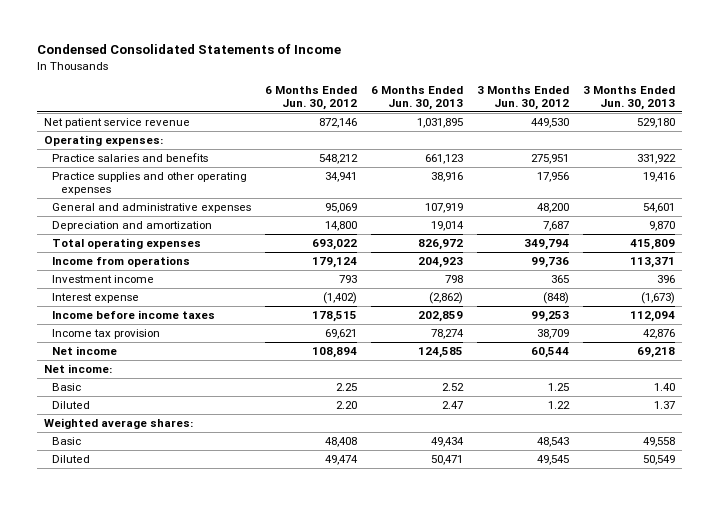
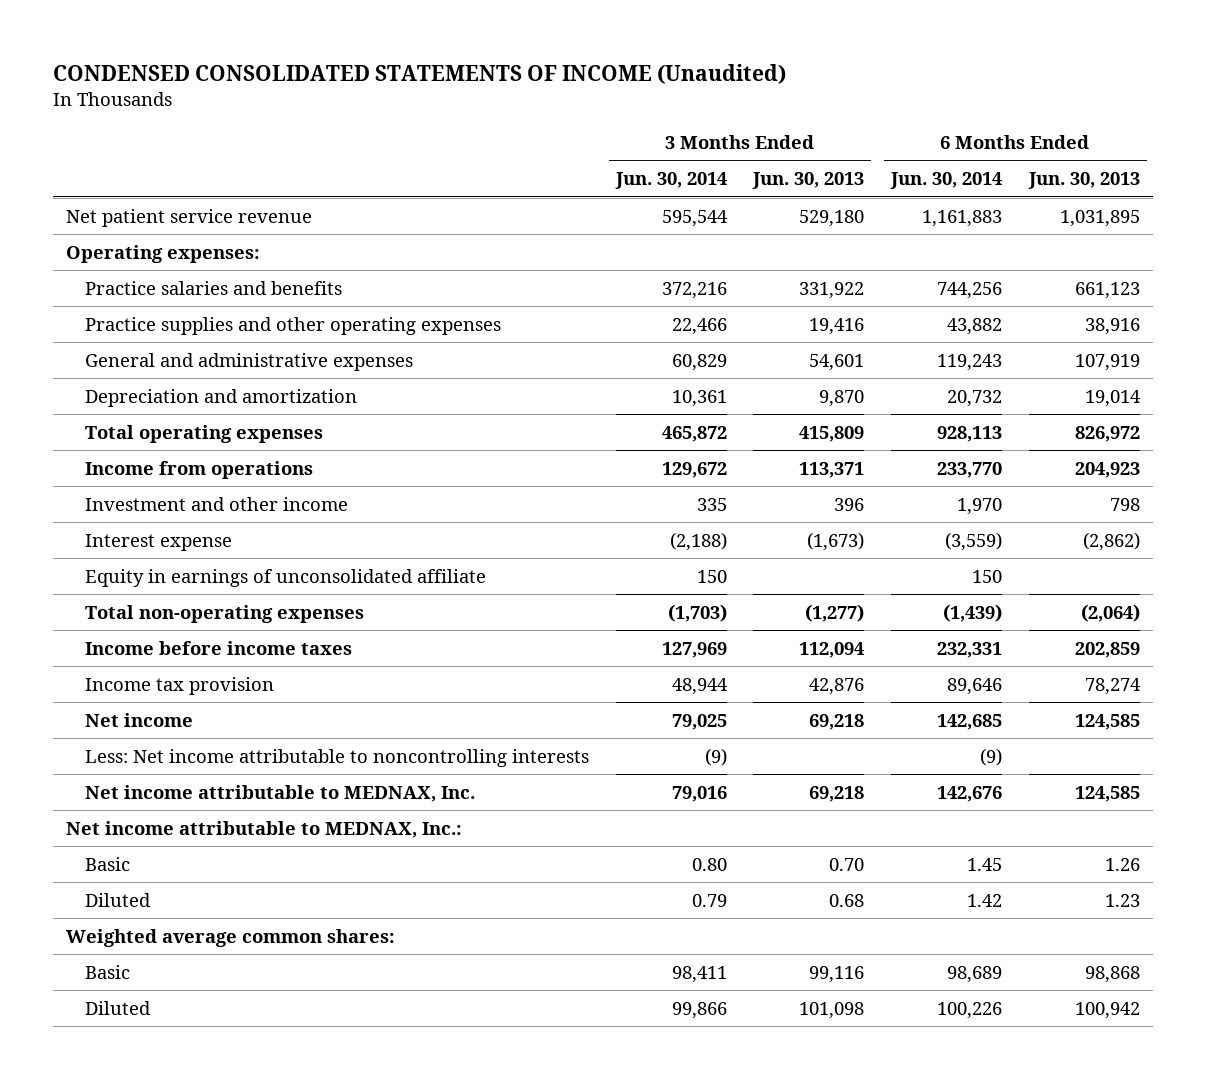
- Condensed Consolidated Statements of Income
+ CONDENSED CONSOLIDATED STATEMENTS OF INCOME (Unaudited)
- | 6 Months Ended Jun. 30, 2012 | 6 Months Ended Jun. 30, 2013 | 3 Months Ended Jun. 30, 2012 | 3 Months Ended Jun. 30, 2013
+ | 3 Months Ended Jun. 30, 2014 | 3 Months Ended Jun. 30, 2013 | 6 Months Ended Jun. 30, 2014 | 6 Months Ended Jun. 30, 2013
- Investment income | 793 | 798 | 365 | 396
+ Investment and other income | 335 | 396 | 1,970 | 798
+ Equity in earnings of unconsolidated affiliate | 150 | | 150 |
+ Total non-operating expenses | (1,703) | (1,277) | (1,439) | (2,064)
- Net income:
- Basic | 2.25 | 2.52 | 1.25 | 1.40
- Diluted | 2.20 | 2.47 | 1.22 | 1.37
- Weighted average shares:
- Basic | 48,408 | 49,434 | 48,543 | 49,558
- Diluted | 49,474 | 50,471 | 49,545 | 50,549
+ Less: Net income attributable to noncontrolling interests | (9) | | (9) |
+ Net income attributable to MEDNAX, Inc. | 79,016 | 69,218 | 142,676 | 124,585
+ Net income attributable to MEDNAX, Inc.:
+ Basic | 0.80 | 0.70 | 1.45 | 1.26
+ Diluted | 0.79 | 0.68 | 1.42 | 1.23
+ Weighted average common shares:
+ Basic | 98,411 | 99,116 | 98,689 | 98,868
+ Diluted | 99,866 | 101,098 | 100,226 | 100,942

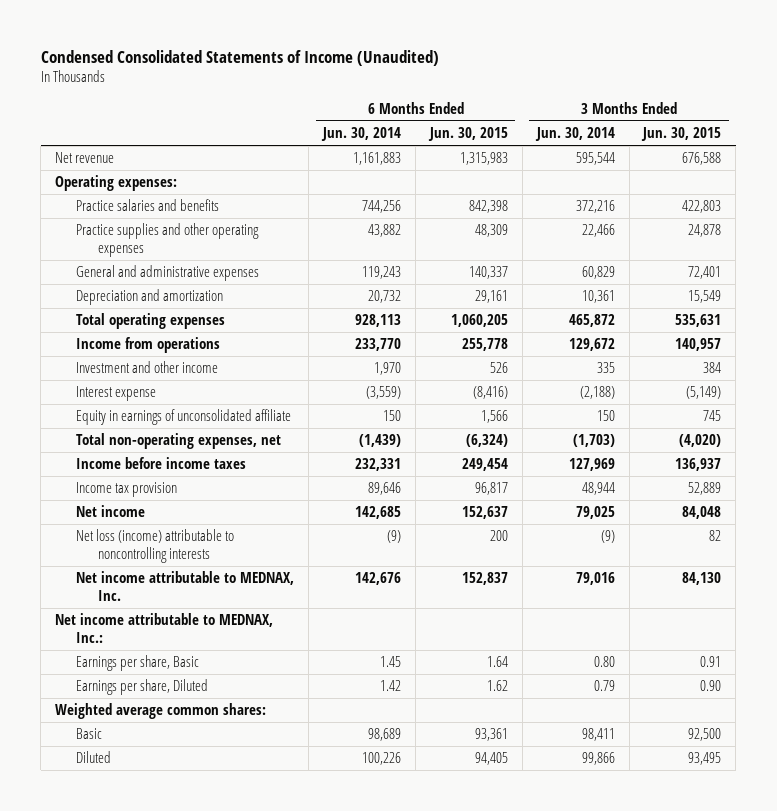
- CONDENSED CONSOLIDATED STATEMENTS OF INCOME (Unaudited)
+ Condensed Consolidated Statements of Income (Unaudited)
- | 3 Months Ended Jun. 30, 2014 | 3 Months Ended Jun. 30, 2013 | 6 Months Ended Jun. 30, 2014 | 6 Months Ended Jun. 30, 2013
+ | 6 Months Ended Jun. 30, 2014 | 6 Months Ended Jun. 30, 2015 | 3 Months Ended Jun. 30, 2014 | 3 Months Ended Jun. 30, 2015
- Net patient service revenue | 595,544 | 529,180 | 1,161,883 | 1,031,895
+ Net revenue | 1,161,883 | 1,315,983 | 595,544 | 676,588
- Total non-operating expenses | (1,703) | (1,277) | (1,439) | (2,064)
+ Total non-operating expenses, net | (1,439) | (6,324) | (1,703) | (4,020)
- Less: Net income attributable to noncontrolling interests | (9) | | (9) |
+ Net loss (income) attributable to noncontrolling interests | (9) | 200 | (9) | 82
- Basic | 0.80 | 0.70 | 1.45 | 1.26
- Diluted | 0.79 | 0.68 | 1.42 | 1.23
+ Earnings per share, Basic | 1.45 | 1.64 | 0.80 | 0.91
+ Earnings per share, Diluted | 1.42 | 1.62 | 0.79 | 0.90

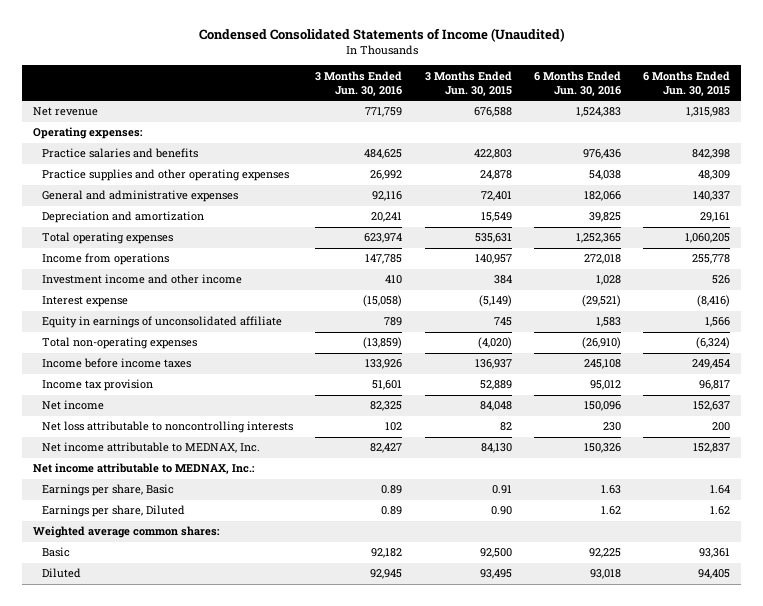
- | 6 Months Ended Jun. 30, 2014 | 6 Months Ended Jun. 30, 2015 | 3 Months Ended Jun. 30, 2014 | 3 Months Ended Jun. 30, 2015
+ | 3 Months Ended Jun. 30, 2016 | 3 Months Ended Jun. 30, 2015 | 6 Months Ended Jun. 30, 2016 | 6 Months Ended Jun. 30, 2015
- Investment and other income | 1,970 | 526 | 335 | 384
+ Investment income and other income | 410 | 384 | 1,028 | 526
- Total non-operating expenses, net | (1,439) | (6,324) | (1,703) | (4,020)
+ Total non-operating expenses | (13,859) | (4,020) | (26,910) | (6,324)
- Net loss (income) attributable to noncontrolling interests | (9) | 200 | (9) | 82
+ Net loss attributable to noncontrolling interests | 102 | 82 | 230 | 200

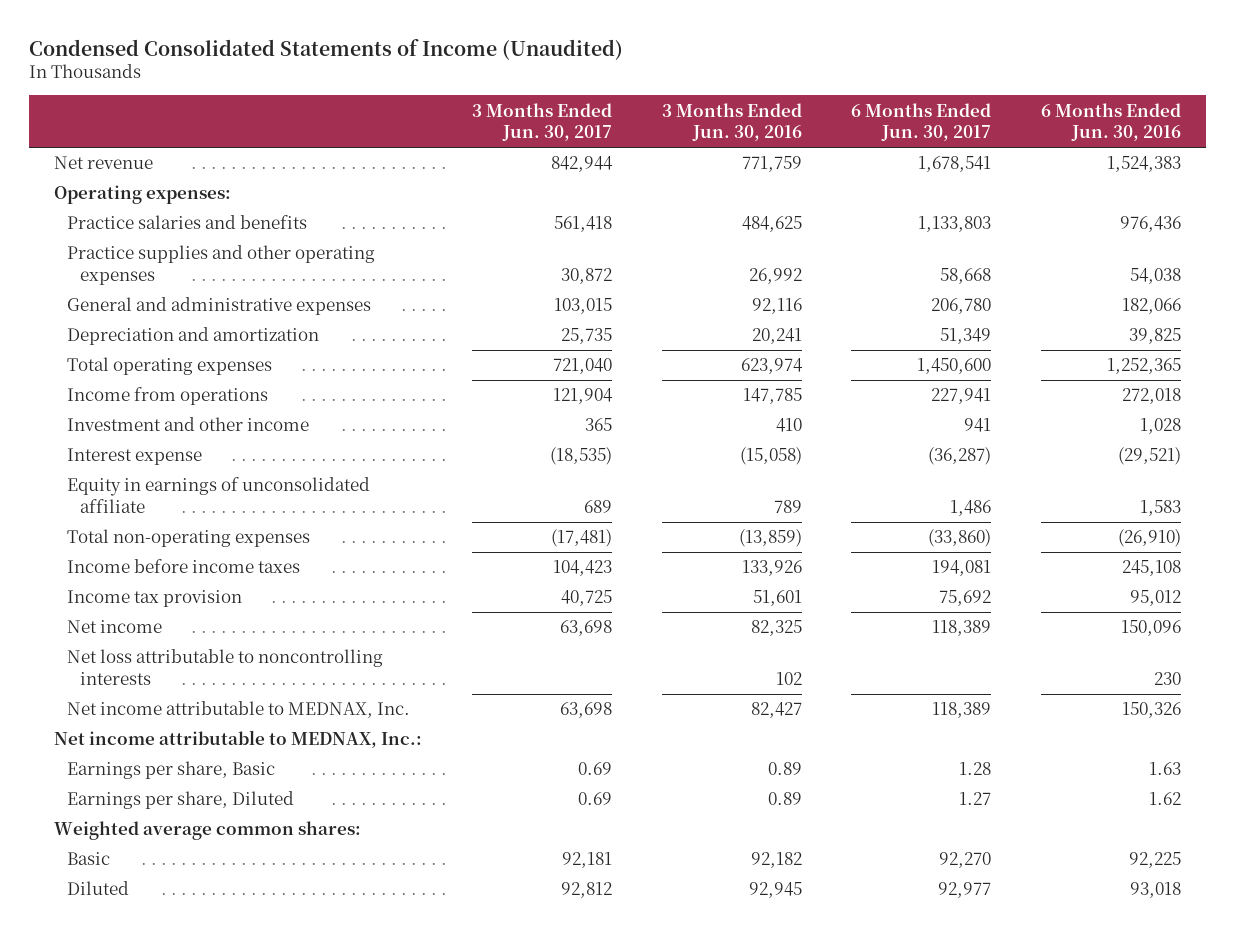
- | 3 Months Ended Jun. 30, 2016 | 3 Months Ended Jun. 30, 2015 | 6 Months Ended Jun. 30, 2016 | 6 Months Ended Jun. 30, 2015
+ | 3 Months Ended Jun. 30, 2017 | 3 Months Ended Jun. 30, 2016 | 6 Months Ended Jun. 30, 2017 | 6 Months Ended Jun. 30, 2016
- Investment income and other income | 410 | 384 | 1,028 | 526
+ Investment and other income | 365 | 410 | 941 | 1,028

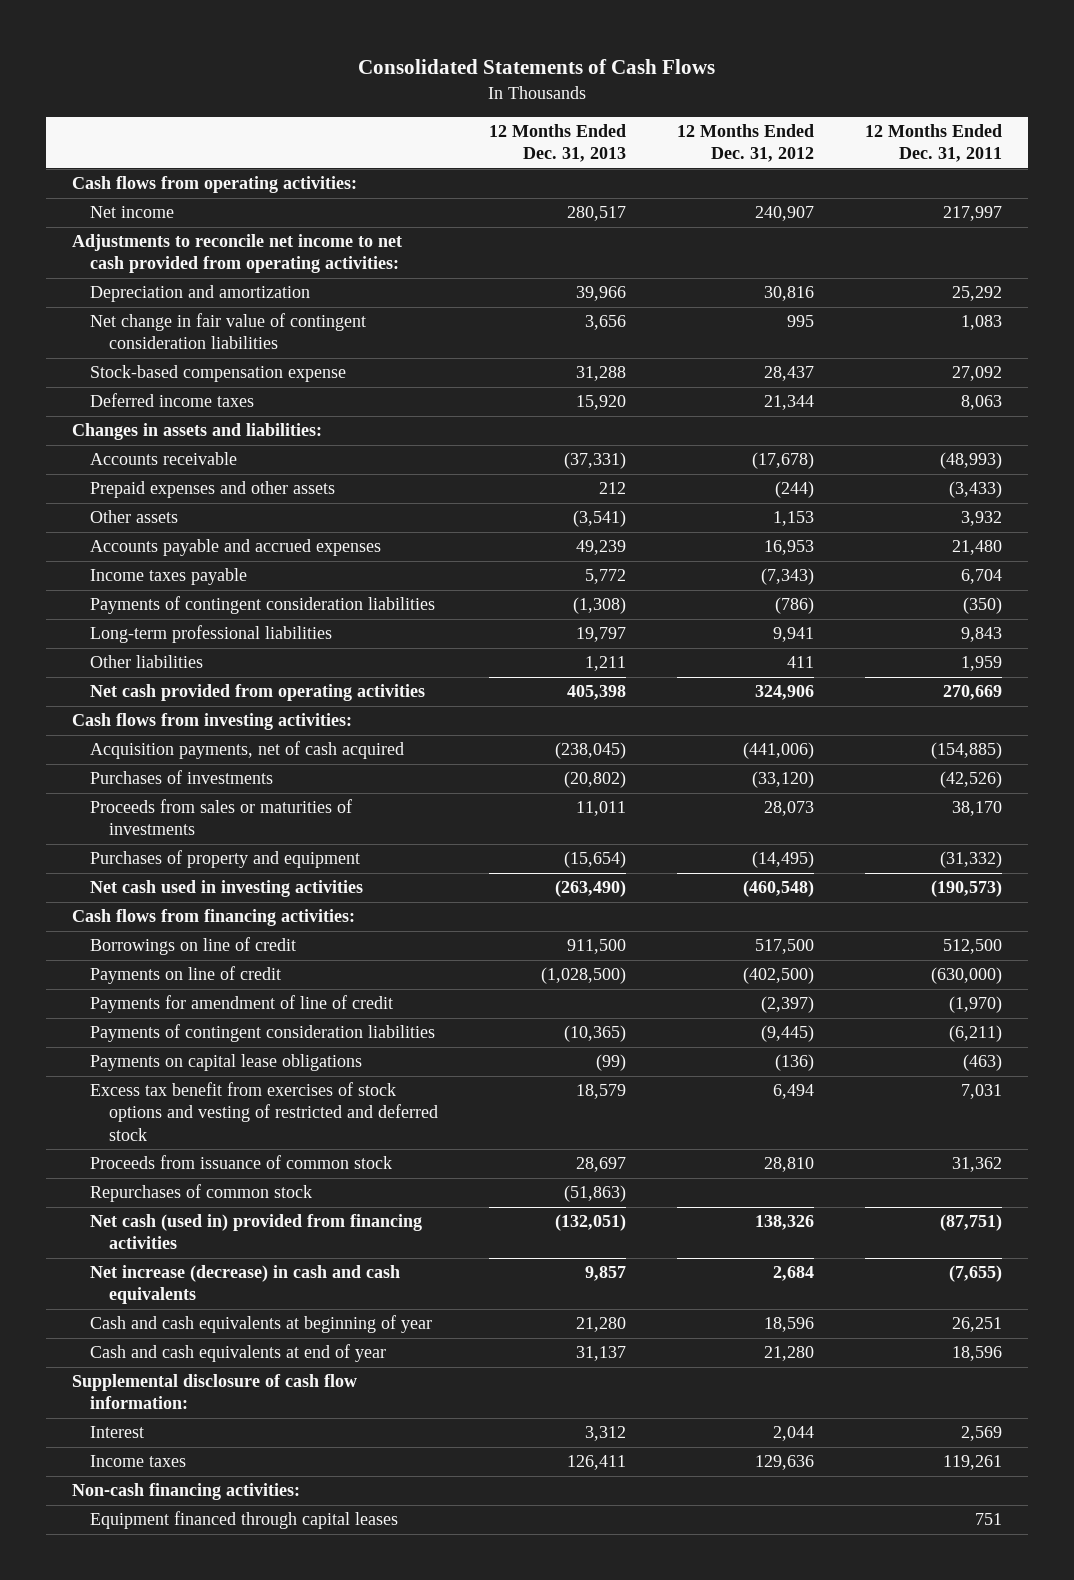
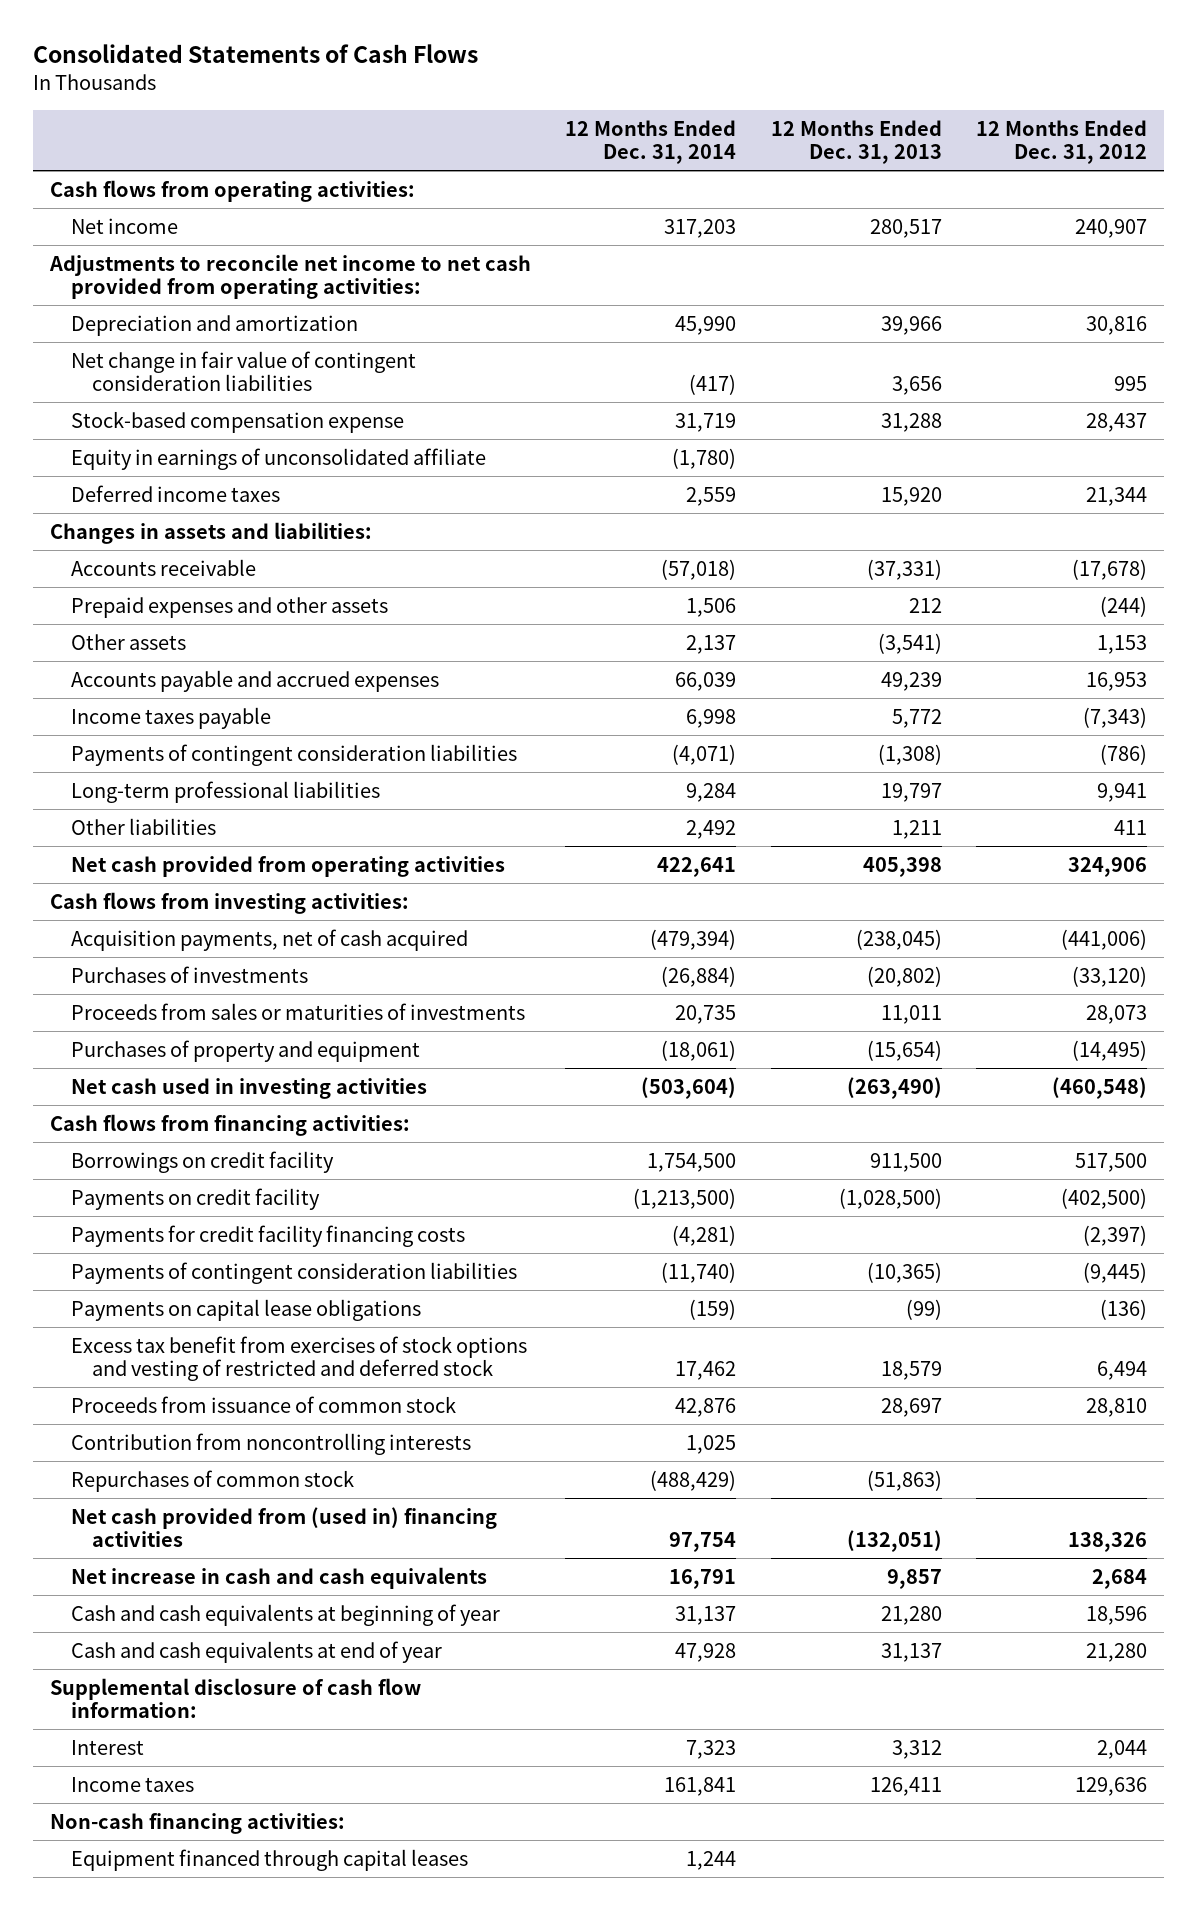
- | 12 Months Ended Dec. 31, 2013 | 12 Months Ended Dec. 31, 2012 | 12 Months Ended Dec. 31, 2011
+ | 12 Months Ended Dec. 31, 2014 | 12 Months Ended Dec. 31, 2013 | 12 Months Ended Dec. 31, 2012
+ Equity in earnings of unconsolidated affiliate | (1,780) | |
- Borrowings on line of credit | 911,500 | 517,500 | 512,500
- Payments on line of credit | (1,028,500) | (402,500) | (630,000)
- Payments for amendment of line of credit | | (2,397) | (1,970)
+ Borrowings on credit facility | 1,754,500 | 911,500 | 517,500
+ Payments on credit facility | (1,213,500) | (1,028,500) | (402,500)
+ Payments for credit facility financing costs | (4,281) | | (2,397)
+ Contribution from noncontrolling interests | 1,025 | |
- Net cash (used in) provided from financing activities | (132,051) | 138,326 | (87,751)
- Net increase (decrease) in cash and cash equivalents | 9,857 | 2,684 | (7,655)
+ Net cash provided from (used in) financing activities | 97,754 | (132,051) | 138,326
+ Net increase in cash and cash equivalents | 16,791 | 9,857 | 2,684

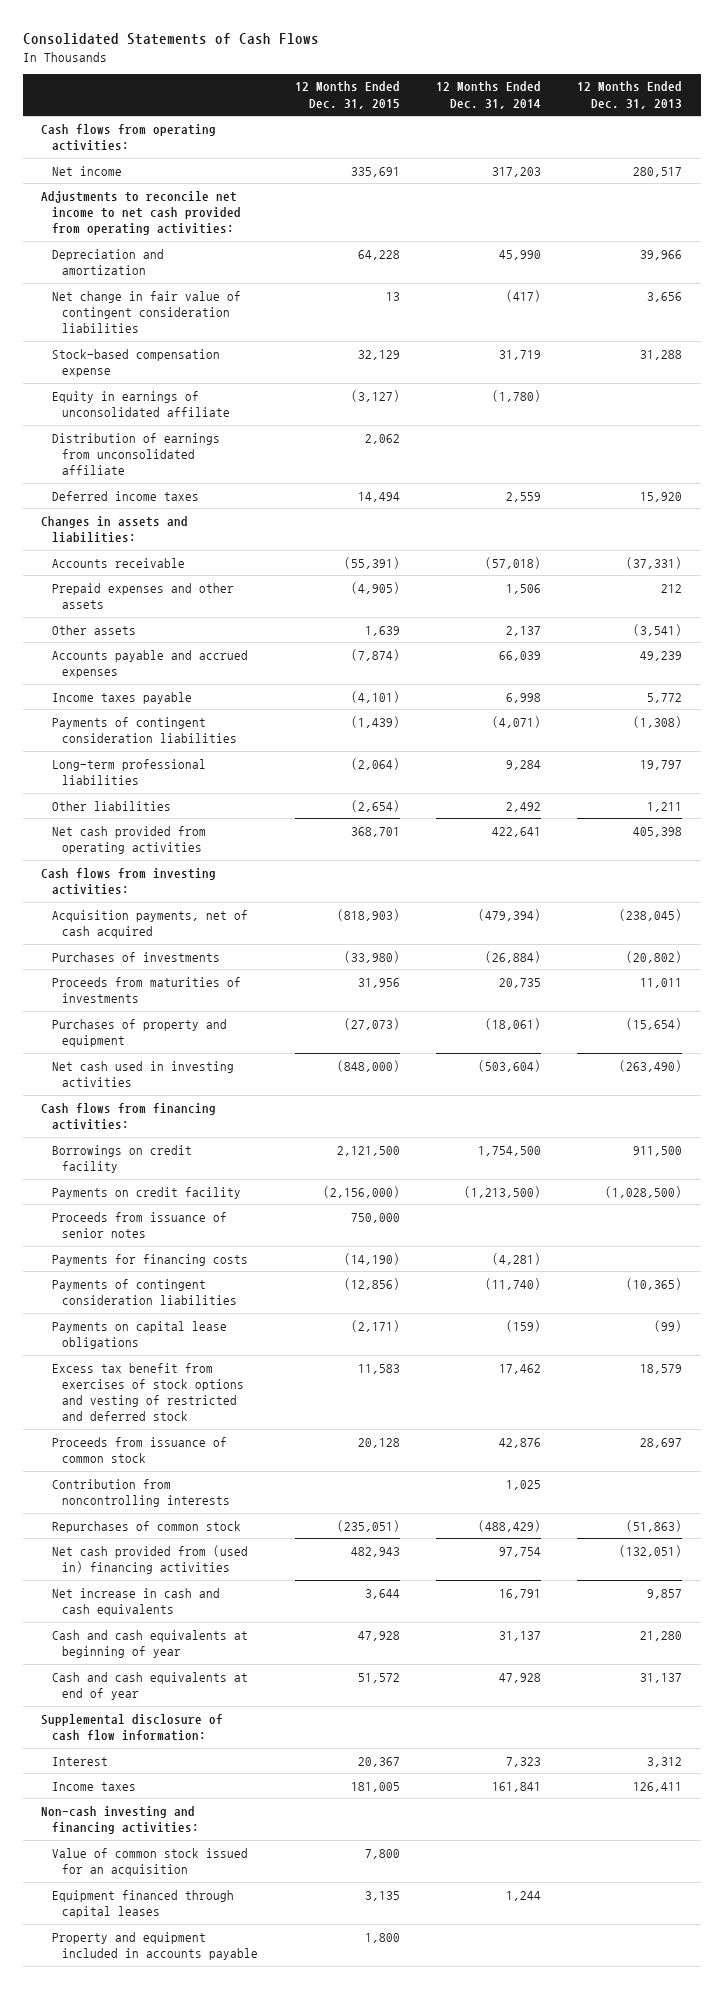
- | 12 Months Ended Dec. 31, 2014 | 12 Months Ended Dec. 31, 2013 | 12 Months Ended Dec. 31, 2012
+ | 12 Months Ended Dec. 31, 2015 | 12 Months Ended Dec. 31, 2014 | 12 Months Ended Dec. 31, 2013
+ Distribution of earnings from unconsolidated affiliate | 2,062 | |
- Proceeds from sales or maturities of investments | 20,735 | 11,011 | 28,073
+ Proceeds from maturities of investments | 31,956 | 20,735 | 11,011
- Payments for credit facility financing costs | (4,281) | | (2,397)
+ Proceeds from issuance of senior notes | 750,000 | |
+ Payments for financing costs | (14,190) | (4,281) |
- Non-cash financing activities:
+ Non-cash investing and financing activities:
+ Value of common stock issued for an acquisition | 7,800 | |
+ Property and equipment included in accounts payable | 1,800 | |

